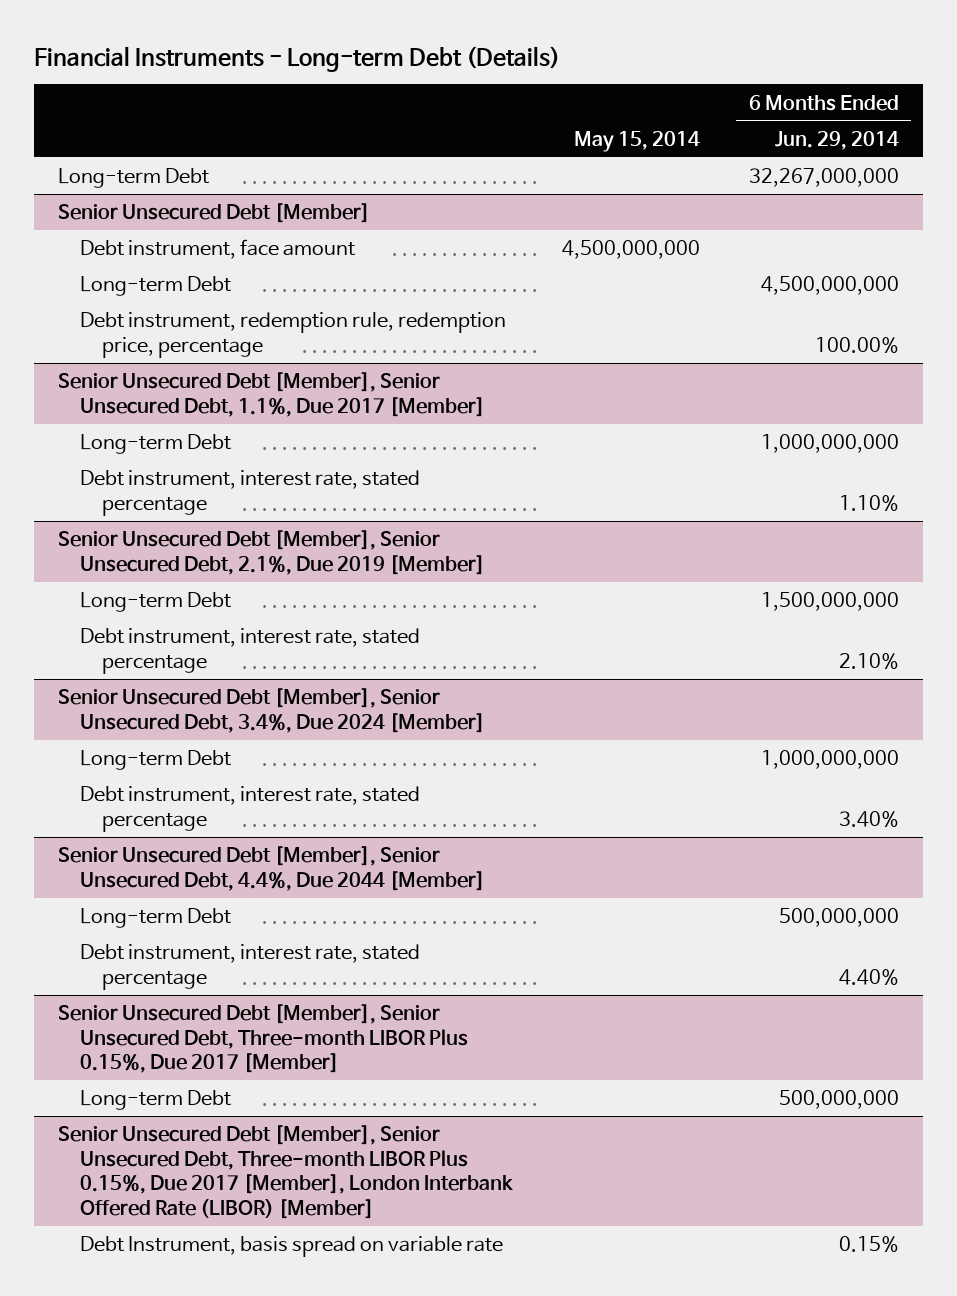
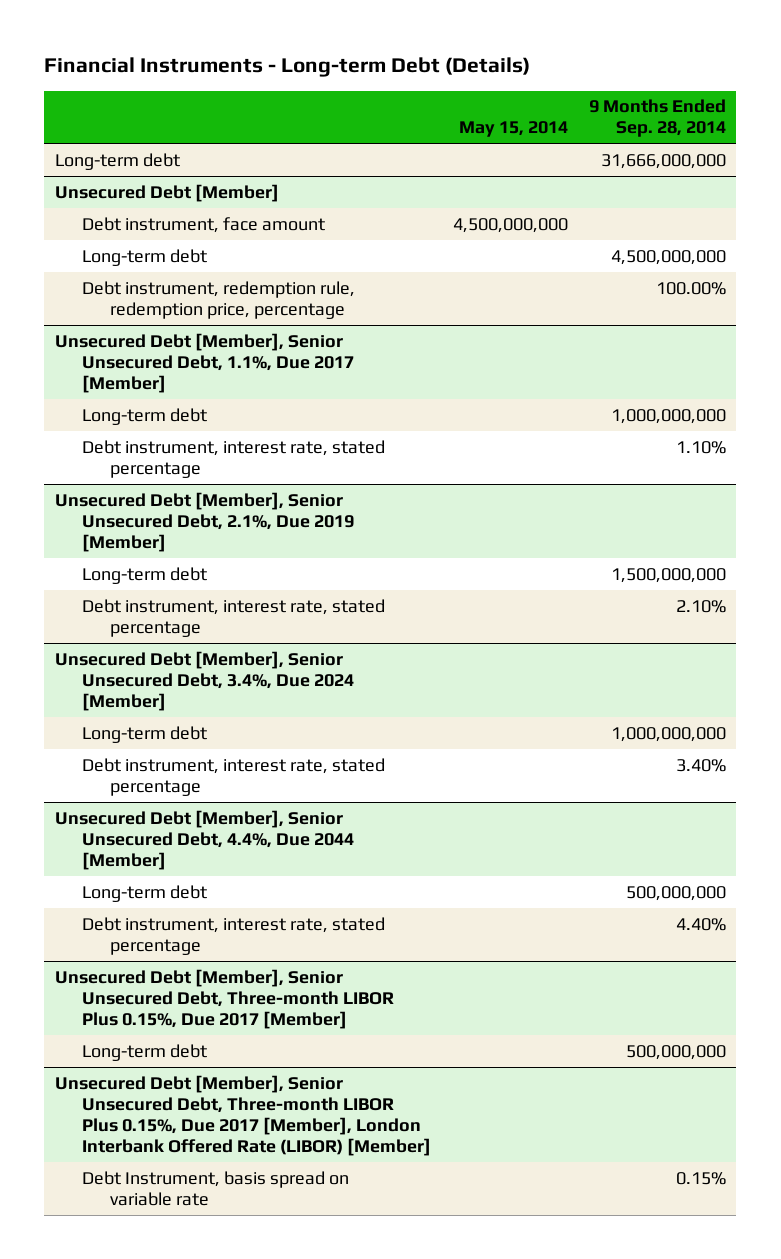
- | May 15, 2014 | 6 Months Ended Jun. 29, 2014
+ | May 15, 2014 | 9 Months Ended Sep. 28, 2014
- Long-term Debt | | 32,267,000,000
- Senior Unsecured Debt [Member]
+ Long-term debt | | 31,666,000,000
+ Unsecured Debt [Member]
- Long-term Debt | | 4,500,000,000
+ Long-term debt | | 4,500,000,000
- Senior Unsecured Debt [Member], Senior Unsecured Debt, 1.1%, Due 2017 [Member]
- Long-term Debt | | 1,000,000,000
+ Unsecured Debt [Member], Senior Unsecured Debt, 1.1%, Due 2017 [Member]
+ Long-term debt | | 1,000,000,000
- Senior Unsecured Debt [Member], Senior Unsecured Debt, 2.1%, Due 2019 [Member]
- Long-term Debt | | 1,500,000,000
+ Unsecured Debt [Member], Senior Unsecured Debt, 2.1%, Due 2019 [Member]
+ Long-term debt | | 1,500,000,000
- Senior Unsecured Debt [Member], Senior Unsecured Debt, 3.4%, Due 2024 [Member]
- Long-term Debt | | 1,000,000,000
+ Unsecured Debt [Member], Senior Unsecured Debt, 3.4%, Due 2024 [Member]
+ Long-term debt | | 1,000,000,000
- Senior Unsecured Debt [Member], Senior Unsecured Debt, 4.4%, Due 2044 [Member]
- Long-term Debt | | 500,000,000
+ Unsecured Debt [Member], Senior Unsecured Debt, 4.4%, Due 2044 [Member]
+ Long-term debt | | 500,000,000
- Senior Unsecured Debt [Member], Senior Unsecured Debt, Three-month LIBOR Plus 0.15%, Due 2017 [Member]
- Long-term Debt | | 500,000,000
- Senior Unsecured Debt [Member], Senior Unsecured Debt, Three-month LIBOR Plus 0.15%, Due 2017 [Member], London Interbank Offered Rate (LIBOR) [Member]
+ Unsecured Debt [Member], Senior Unsecured Debt, Three-month LIBOR Plus 0.15%, Due 2017 [Member]
+ Long-term debt | | 500,000,000
+ Unsecured Debt [Member], Senior Unsecured Debt, Three-month LIBOR Plus 0.15%, Due 2017 [Member], London Interbank Offered Rate (LIBOR) [Member]

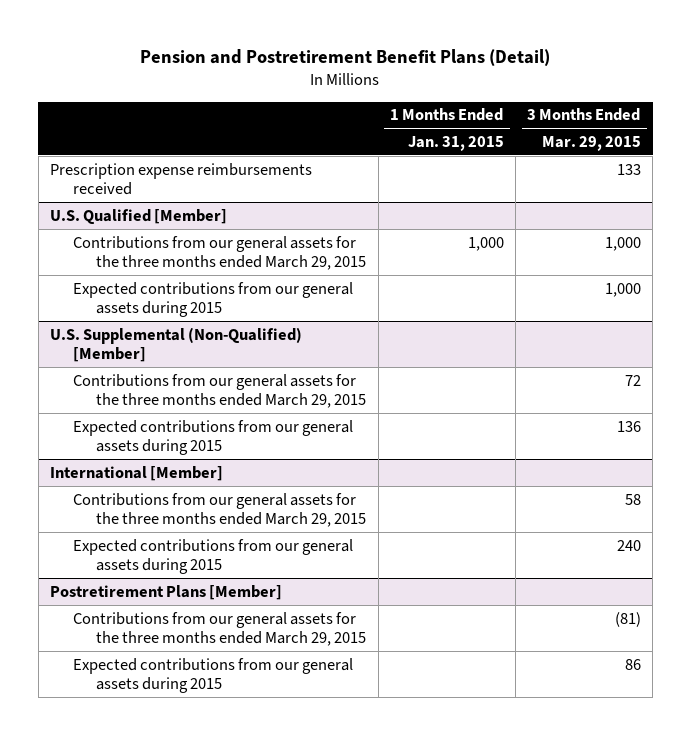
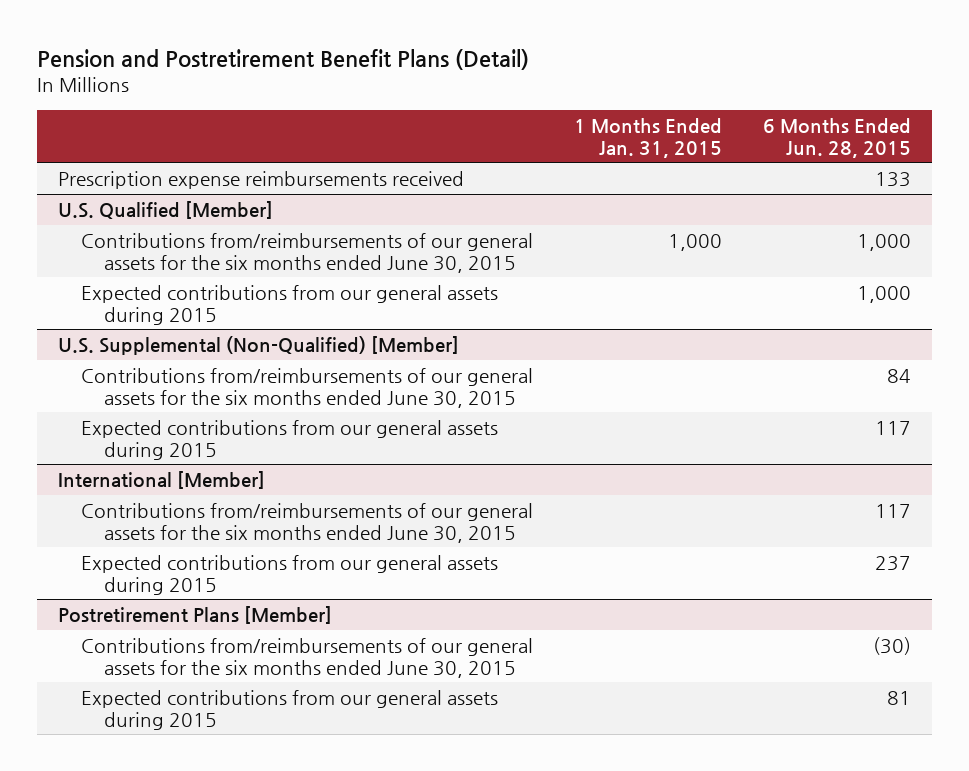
- | 1 Months Ended Jan. 31, 2015 | 3 Months Ended Mar. 29, 2015
+ | 1 Months Ended Jan. 31, 2015 | 6 Months Ended Jun. 28, 2015
@ U.S. Qualified [Member]
- Contributions from our general assets for the three months ended March 29, 2015 | 1,000 | 1,000
+ Contributions from/reimbursements of our general assets for the six months ended June 30, 2015 | 1,000 | 1,000
@ U.S. Supplemental (Non-Qualified) [Member]
- Contributions from our general assets for the three months ended March 29, 2015 | | 72
+ Contributions from/reimbursements of our general assets for the six months ended June 30, 2015 | | 84
@ International [Member]
- Contributions from our general assets for the three months ended March 29, 2015 | | 58
+ Contributions from/reimbursements of our general assets for the six months ended June 30, 2015 | | 117
@ Postretirement Plans [Member]
- Contributions from our general assets for the three months ended March 29, 2015 | | (81)
+ Contributions from/reimbursements of our general assets for the six months ended June 30, 2015 | | (30)

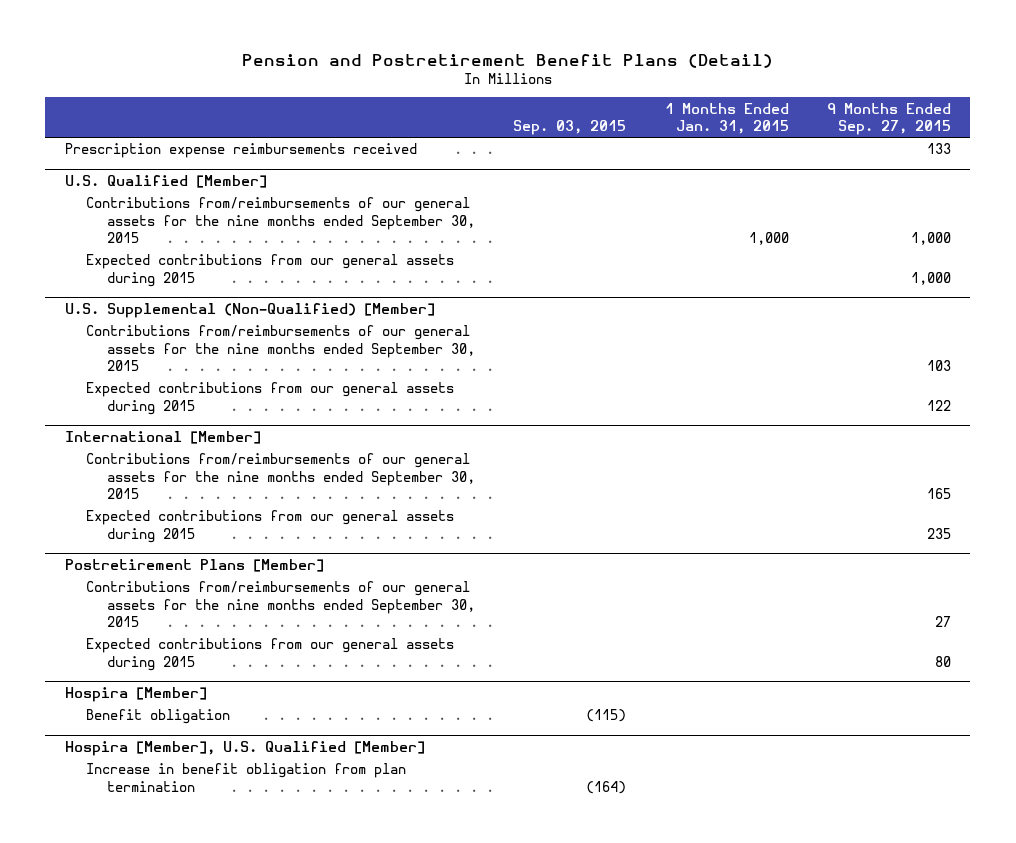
- | 1 Months Ended Jan. 31, 2015 | 6 Months Ended Jun. 28, 2015
+ | Sep. 03, 2015 | 1 Months Ended Jan. 31, 2015 | 9 Months Ended Sep. 27, 2015
@ U.S. Qualified [Member]
- Contributions from/reimbursements of our general assets for the six months ended June 30, 2015 | 1,000 | 1,000
+ Contributions from/reimbursements of our general assets for the nine months ended September 30, 2015 | | 1,000 | 1,000
@ U.S. Supplemental (Non-Qualified) [Member]
- Contributions from/reimbursements of our general assets for the six months ended June 30, 2015 | | 84
+ Contributions from/reimbursements of our general assets for the nine months ended September 30, 2015 | | | 103
@ International [Member]
- Contributions from/reimbursements of our general assets for the six months ended June 30, 2015 | | 117
+ Contributions from/reimbursements of our general assets for the nine months ended September 30, 2015 | | | 165
@ Postretirement Plans [Member]
- Contributions from/reimbursements of our general assets for the six months ended June 30, 2015 | | (30)
+ Contributions from/reimbursements of our general assets for the nine months ended September 30, 2015 | | | 27
+ Hospira [Member]
+ Benefit obligation | (115) | |
+ Hospira [Member], U.S. Qualified [Member]
+ Increase in benefit obligation from plan termination | (164) | |

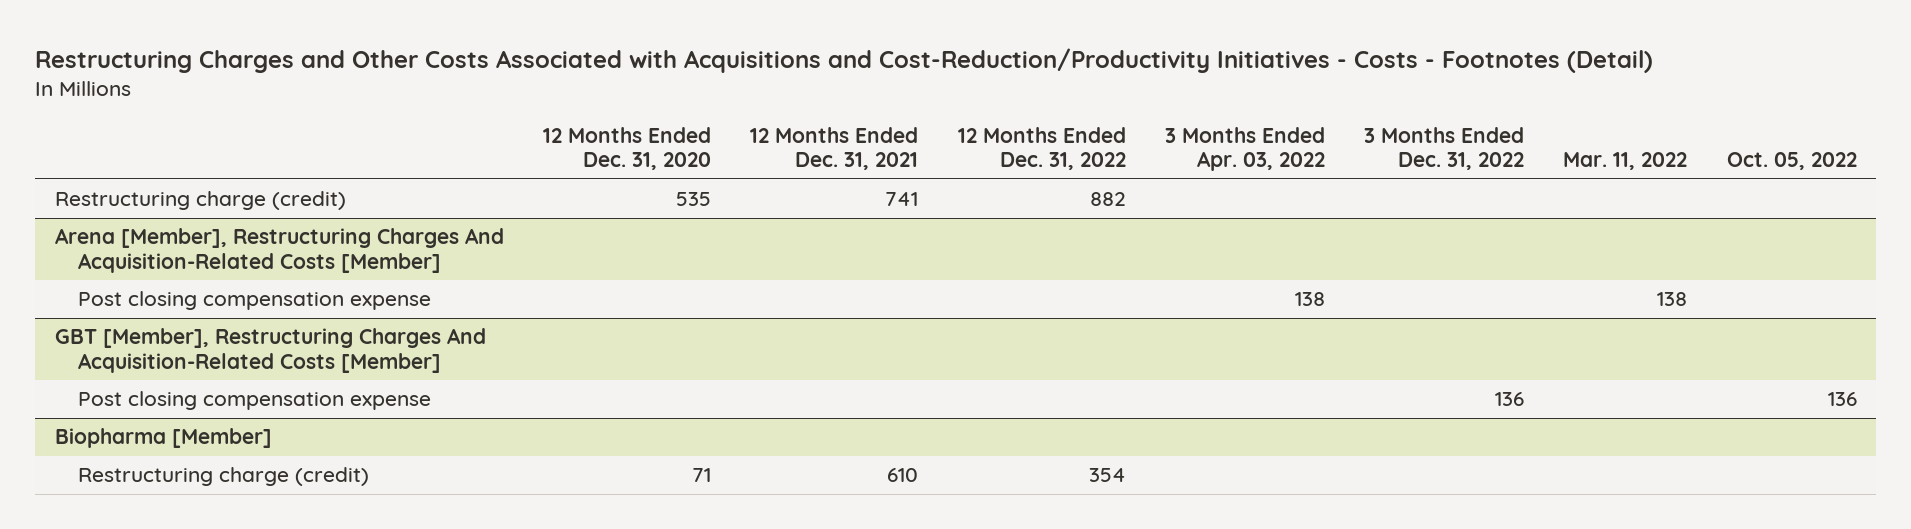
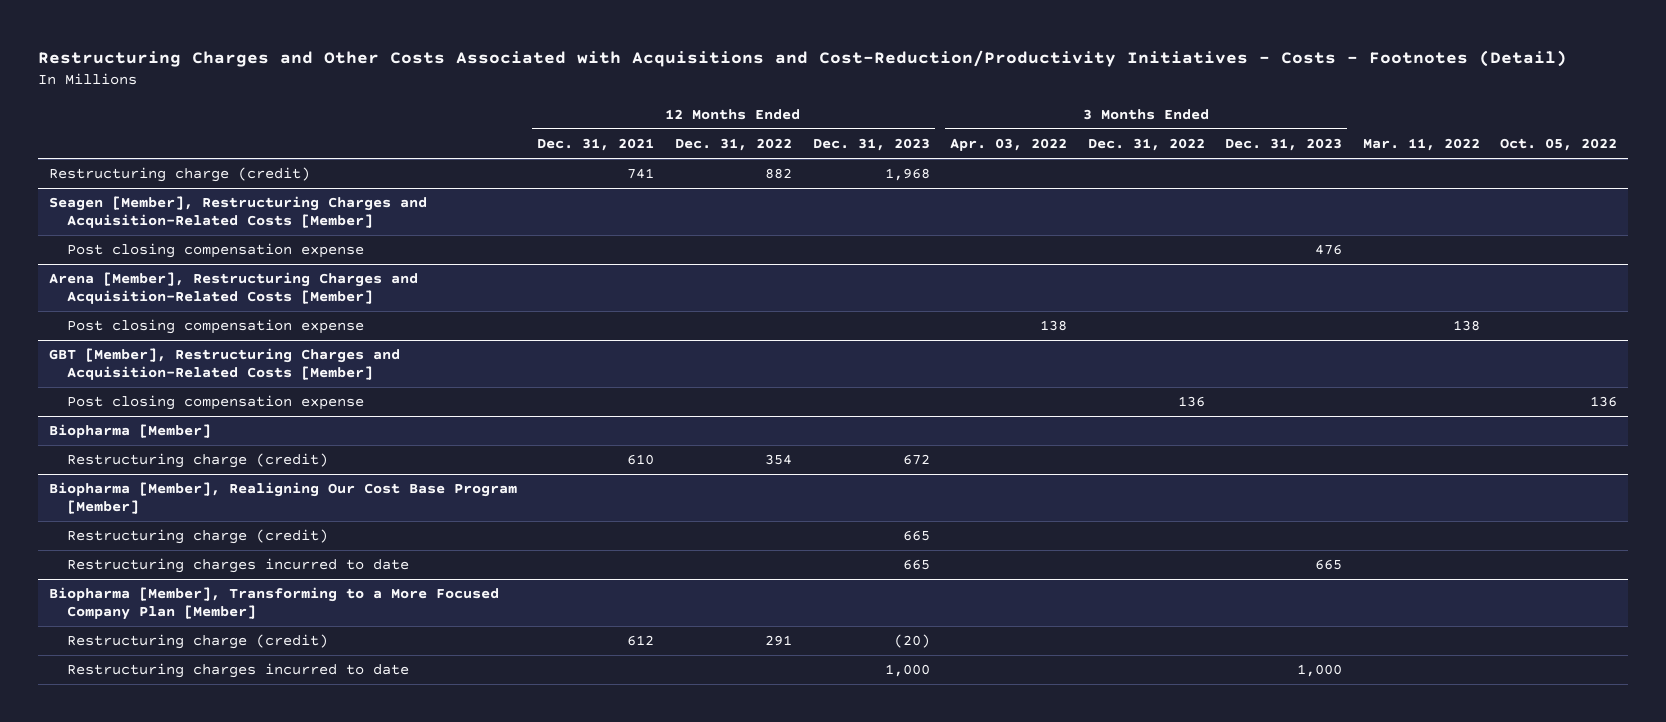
- | 12 Months Ended Dec. 31, 2020 | 12 Months Ended Dec. 31, 2021 | 12 Months Ended Dec. 31, 2022 | 3 Months Ended Apr. 03, 2022 | 3 Months Ended Dec. 31, 2022 | Mar. 11, 2022 | Oct. 05, 2022
+ | 12 Months Ended Dec. 31, 2021 | 12 Months Ended Dec. 31, 2022 | 12 Months Ended Dec. 31, 2023 | 3 Months Ended Apr. 03, 2022 | 3 Months Ended Dec. 31, 2022 | 3 Months Ended Dec. 31, 2023 | Mar. 11, 2022 | Oct. 05, 2022
- Arena [Member], Restructuring Charges And Acquisition-Related Costs [Member]
+ Seagen [Member], Restructuring Charges and Acquisition-Related Costs [Member]
+ Post closing compensation expense | | | | | | 476 | |
+ Arena [Member], Restructuring Charges and Acquisition-Related Costs [Member]
- GBT [Member], Restructuring Charges And Acquisition-Related Costs [Member]
+ GBT [Member], Restructuring Charges and Acquisition-Related Costs [Member]
+ Biopharma [Member], Realigning Our Cost Base Program [Member]
+ Restructuring charge (credit) | | | 665 | | | | |
+ Restructuring charges incurred to date | | | 665 | | | 665 | |
+ Biopharma [Member], Transforming to a More Focused Company Plan [Member]
+ Restructuring charge (credit) | 612 | 291 | (20) | | | | |
+ Restructuring charges incurred to date | | | 1,000 | | | 1,000 | |

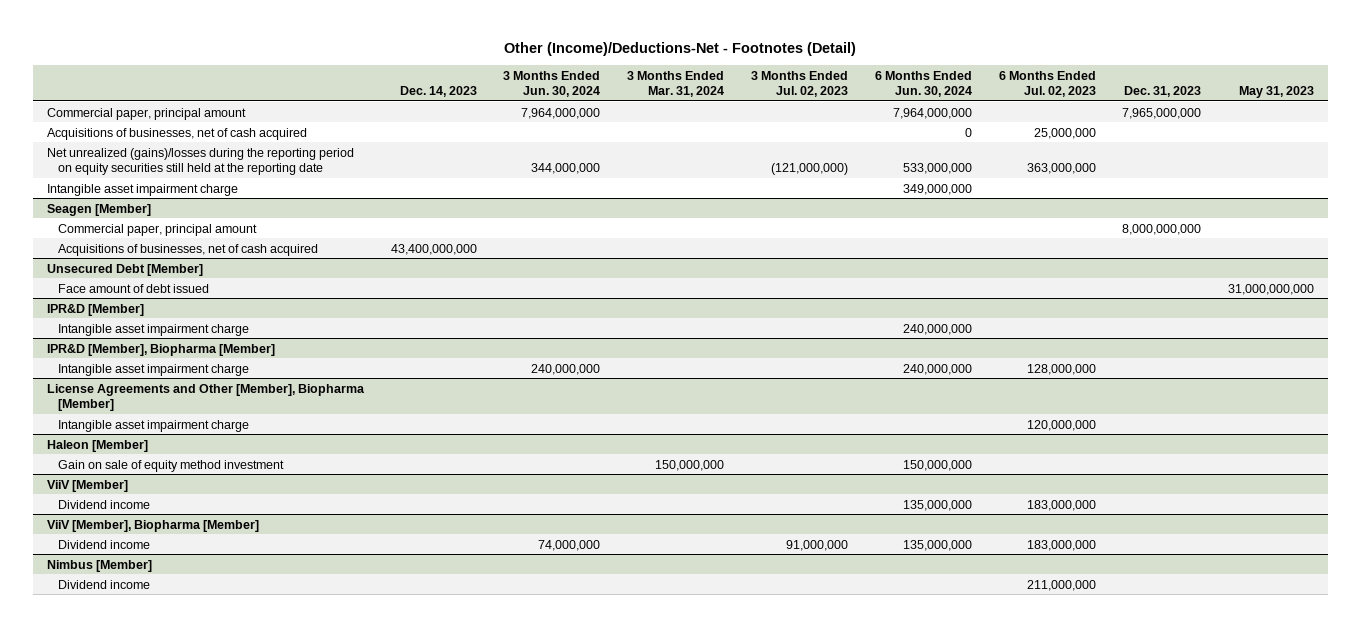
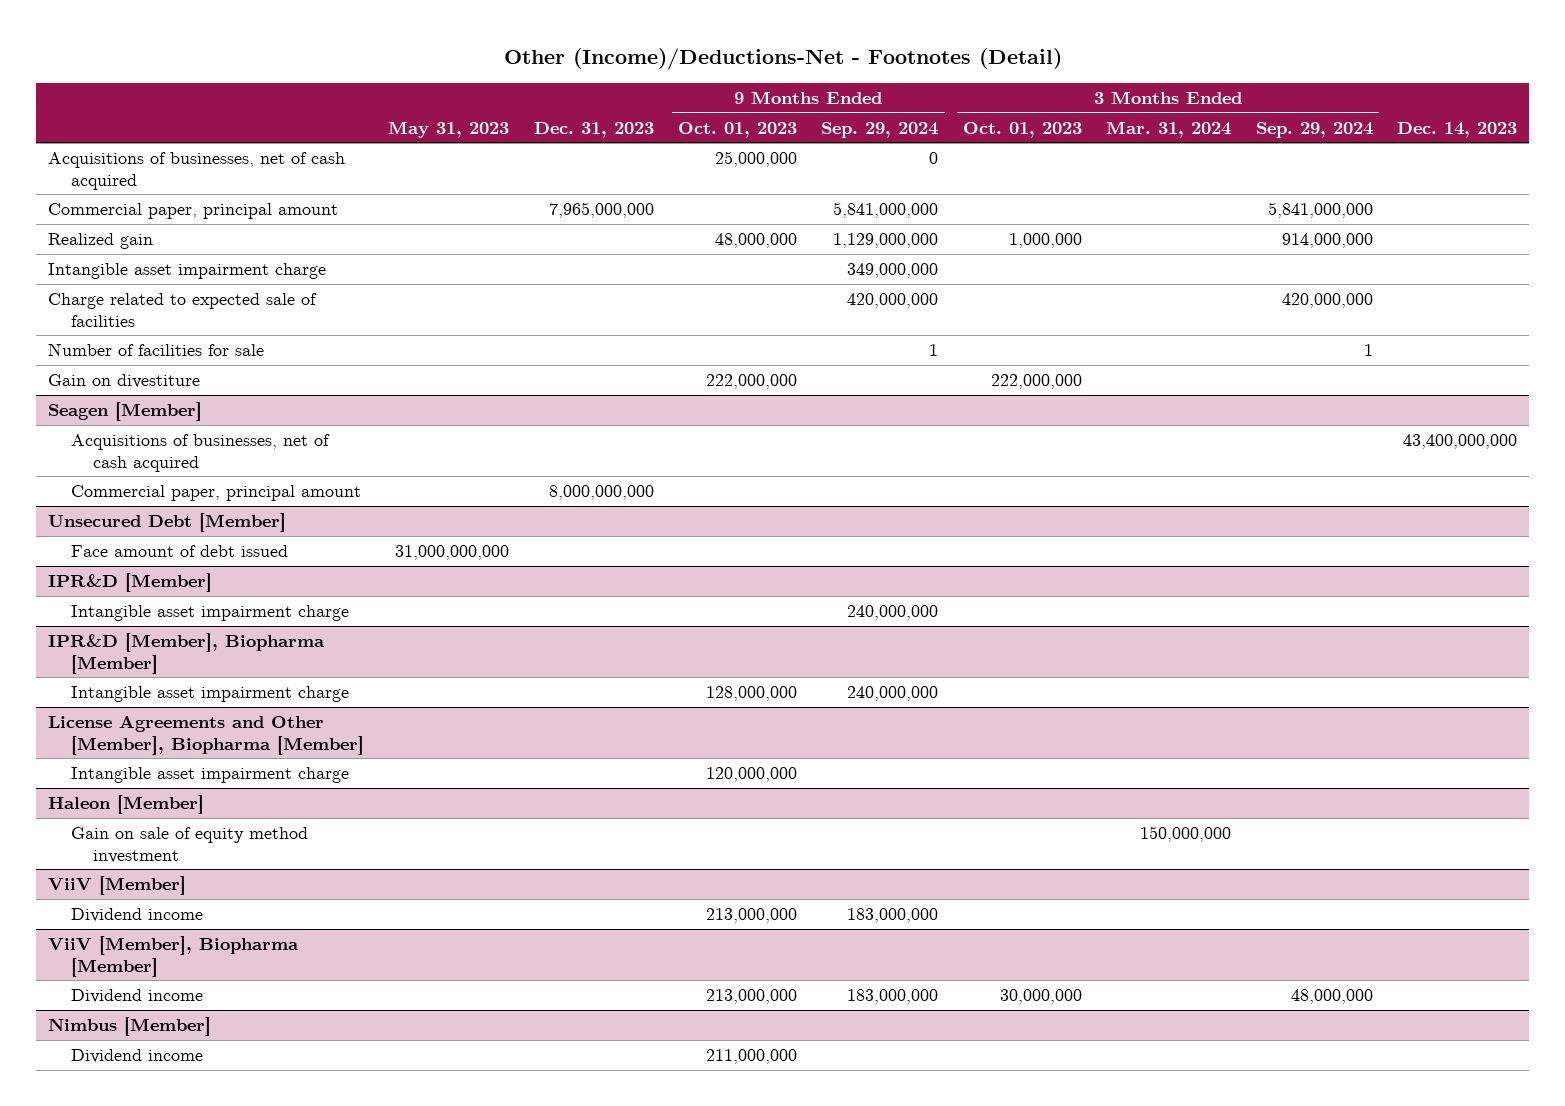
- | Dec. 14, 2023 | 3 Months Ended Jun. 30, 2024 | 3 Months Ended Mar. 31, 2024 | 3 Months Ended Jul. 02, 2023 | 6 Months Ended Jun. 30, 2024 | 6 Months Ended Jul. 02, 2023 | Dec. 31, 2023 | May 31, 2023
+ | May 31, 2023 | Dec. 31, 2023 | 9 Months Ended Oct. 01, 2023 | 9 Months Ended Sep. 29, 2024 | 3 Months Ended Oct. 01, 2023 | 3 Months Ended Mar. 31, 2024 | 3 Months Ended Sep. 29, 2024 | Dec. 14, 2023
- Net unrealized (gains)/losses during the reporting period on equity securities still held at the reporting date | | 344,000,000 | | (121,000,000) | 533,000,000 | 363,000,000 | |
moved down: Commercial paper, principal amount | | 7,965,000,000 | | 5,841,000,000 | | | 5,841,000,000 |
+ Realized gain | | | 48,000,000 | 1,129,000,000 | 1,000,000 | | 914,000,000 |
+ Charge related to expected sale of facilities | | | | 420,000,000 | | | 420,000,000 |
+ Number of facilities for sale | | | | 1 | | | 1 |
+ Gain on divestiture | | | 222,000,000 | | 222,000,000 | | |
@ Seagen [Member]
moved down: Commercial paper, principal amount | | 8,000,000,000 | | | | | |

